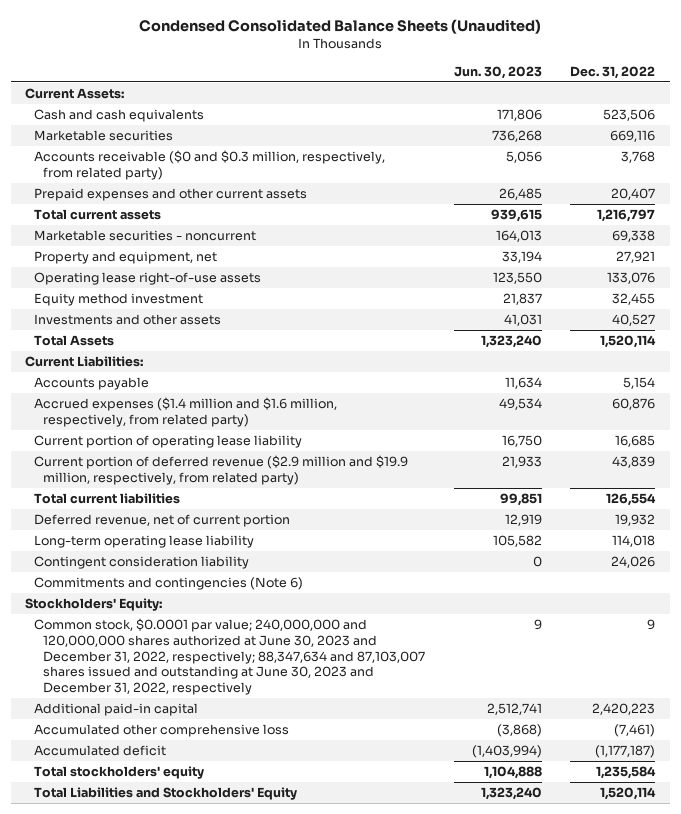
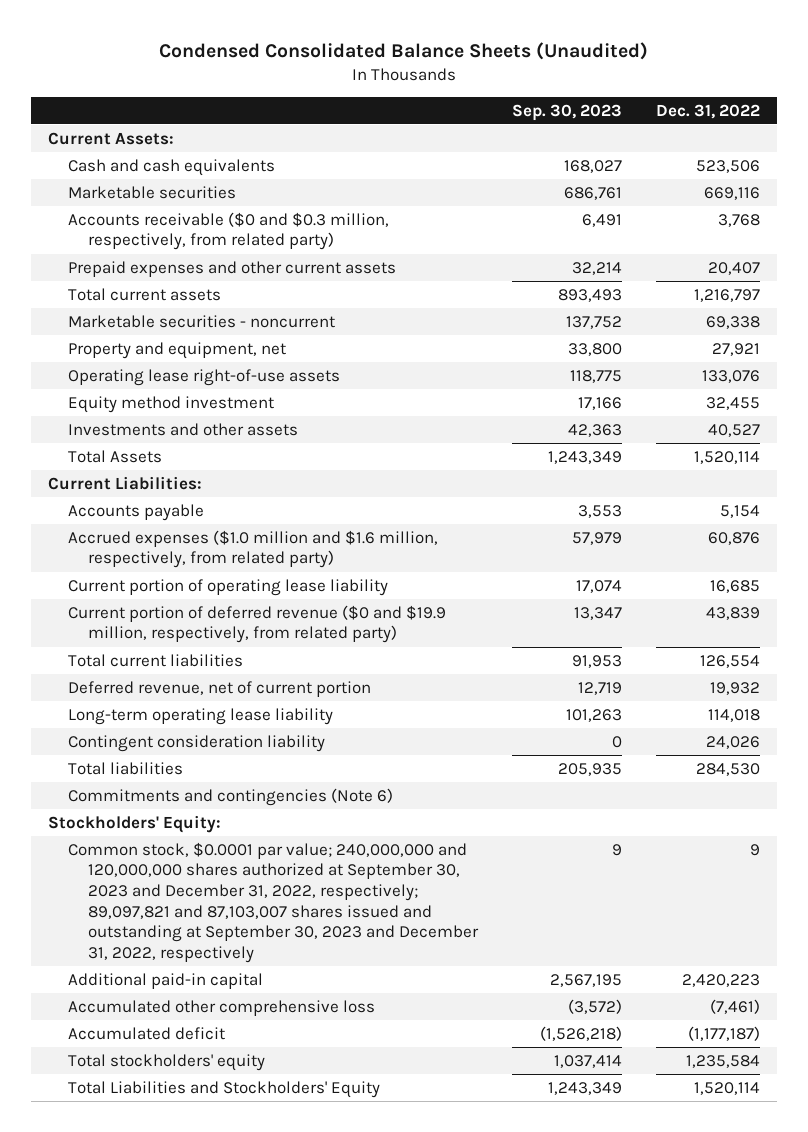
- | Jun. 30, 2023 | Dec. 31, 2022
+ | Sep. 30, 2023 | Dec. 31, 2022
- Accrued expenses ($1.4 million and $1.6 million, respectively, from related party) | 49,534 | 60,876
+ Accrued expenses ($1.0 million and $1.6 million, respectively, from related party) | 57,979 | 60,876
- Current portion of deferred revenue ($2.9 million and $19.9 million, respectively, from related party) | 21,933 | 43,839
+ Current portion of deferred revenue ($0 and $19.9 million, respectively, from related party) | 13,347 | 43,839
+ Total liabilities | 205,935 | 284,530
- Common stock, $0.0001 par value; 240,000,000 and 120,000,000 shares authorized at June 30, 2023 and December 31, 2022, respectively; 88,347,634 and 87,103,007 shares issued and outstanding at June 30, 2023 and December 31, 2022, respectively | 9 | 9
+ Common stock, $0.0001 par value; 240,000,000 and 120,000,000 shares authorized at September 30, 2023 and December 31, 2022, respectively; 89,097,821 and 87,103,007 shares issued and outstanding at September 30, 2023 and December 31, 2022, respectively | 9 | 9

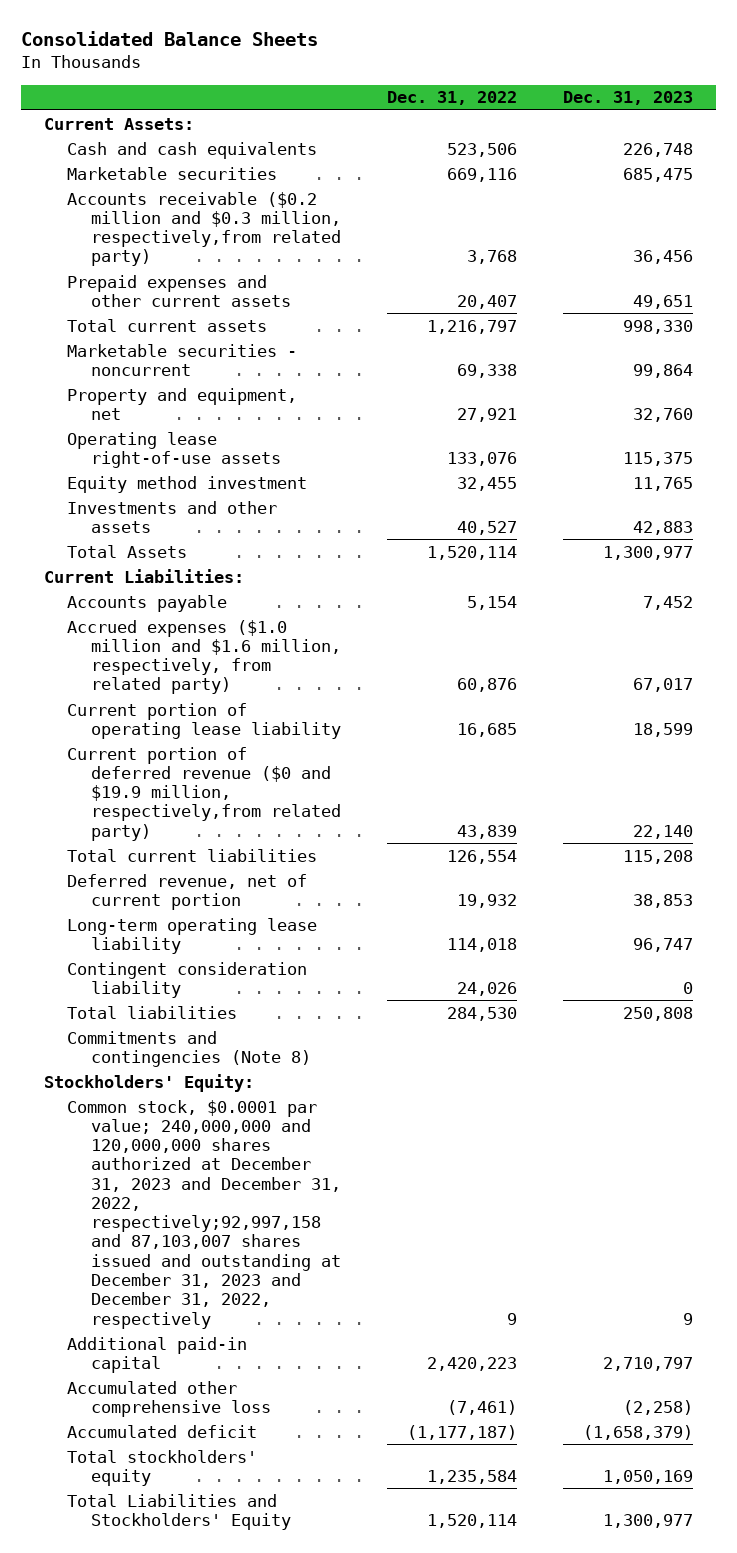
- Condensed Consolidated Balance Sheets (Unaudited)
+ Consolidated Balance Sheets
- | Sep. 30, 2023 | Dec. 31, 2022
+ | Dec. 31, 2022 | Dec. 31, 2023
- Accounts receivable ($0 and $0.3 million, respectively, from related party) | 6,491 | 3,768
+ Accounts receivable ($0.2 million and $0.3 million, respectively,from related party) | 3,768 | 36,456
- Current portion of deferred revenue ($0 and $19.9 million, respectively, from related party) | 13,347 | 43,839
+ Current portion of deferred revenue ($0 and $19.9 million, respectively,from related party) | 43,839 | 22,140
- Commitments and contingencies (Note 6)
+ Commitments and contingencies (Note 8)
- Common stock, $0.0001 par value; 240,000,000 and 120,000,000 shares authorized at September 30, 2023 and December 31, 2022, respectively; 89,097,821 and 87,103,007 shares issued and outstanding at September 30, 2023 and December 31, 2022, respectively | 9 | 9
+ Common stock, $0.0001 par value; 240,000,000 and 120,000,000 shares authorized at December 31, 2023 and December 31, 2022, respectively;92,997,158 and 87,103,007 shares issued and outstanding at December 31, 2023 and December 31, 2022, respectively | 9 | 9

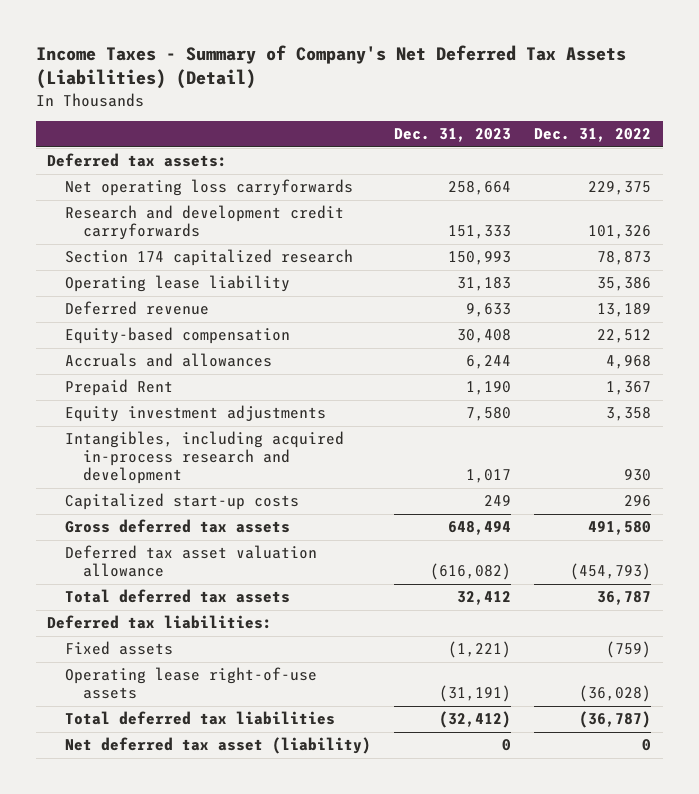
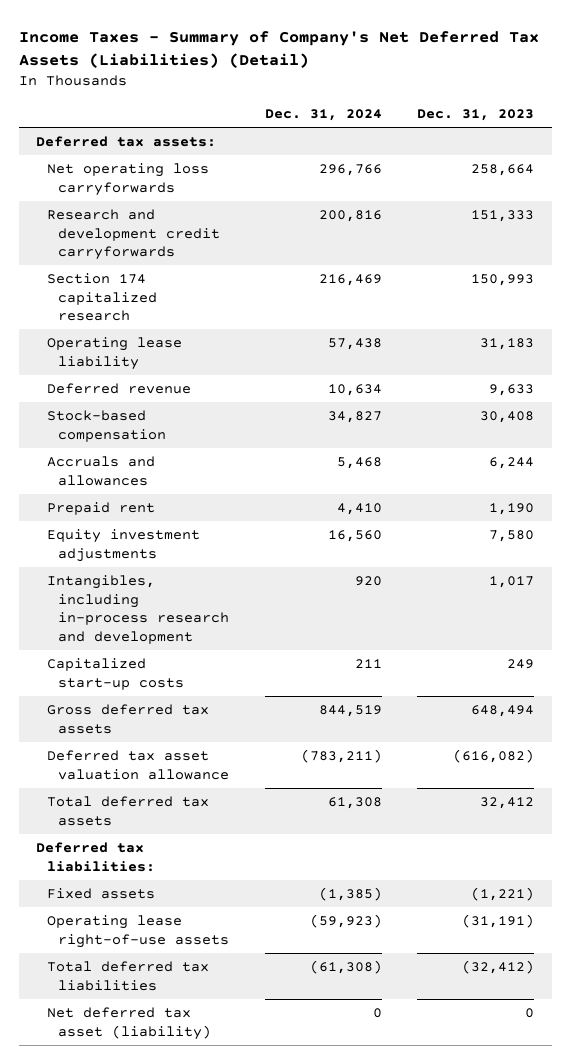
- | Dec. 31, 2023 | Dec. 31, 2022
+ | Dec. 31, 2024 | Dec. 31, 2023
- Equity-based compensation | 30,408 | 22,512
+ Stock-based compensation | 34,827 | 30,408
- Prepaid Rent | 1,190 | 1,367
+ Prepaid rent | 4,410 | 1,190
- Intangibles, including acquired in-process research and development | 1,017 | 930
+ Intangibles, including in-process research and development | 920 | 1,017

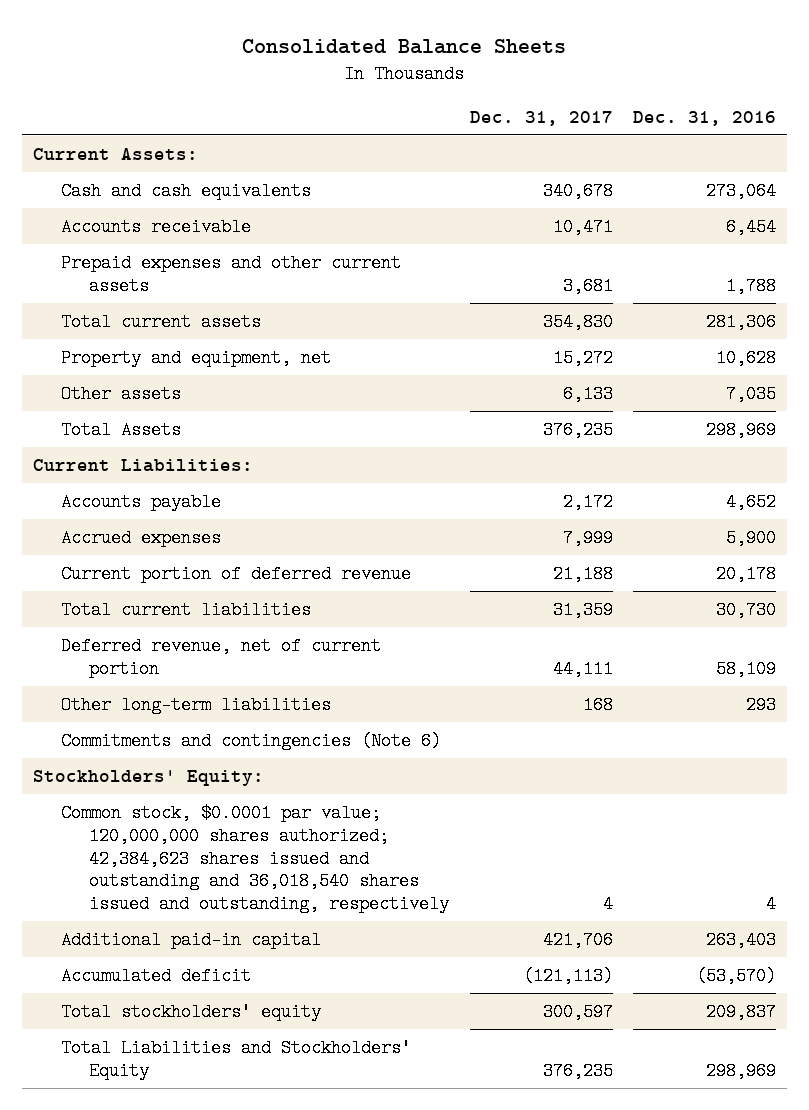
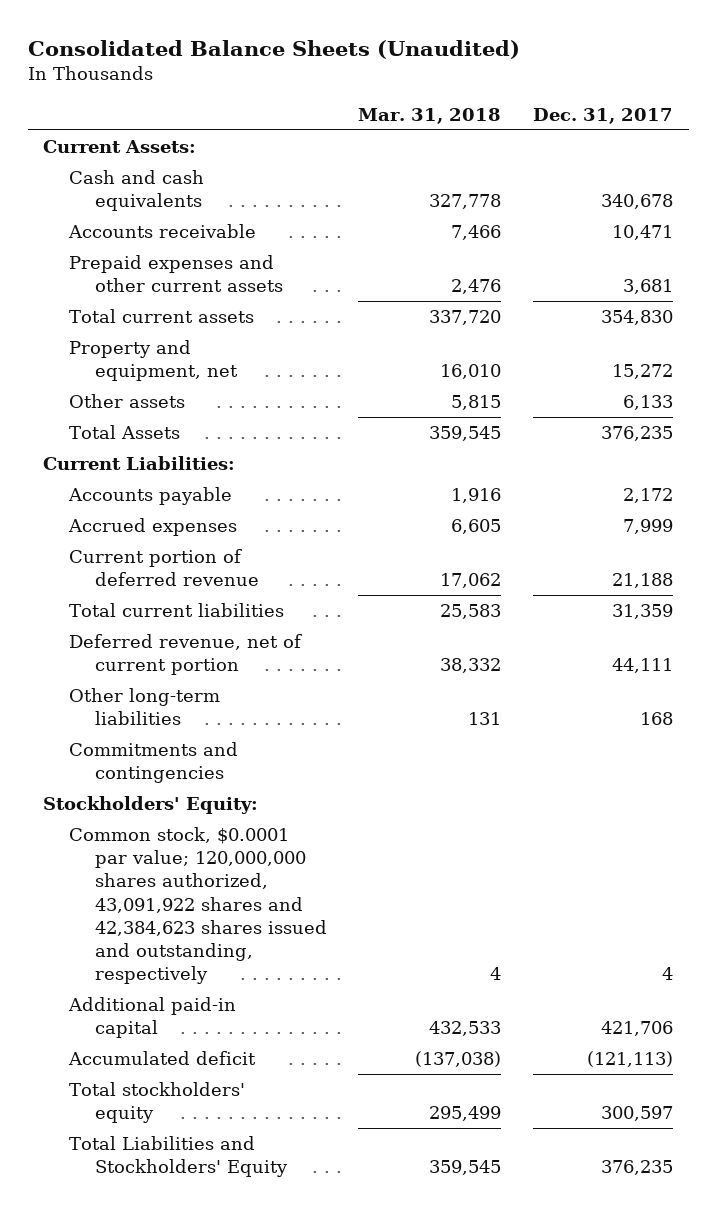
- Consolidated Balance Sheets
+ Consolidated Balance Sheets (Unaudited)
- | Dec. 31, 2017 | Dec. 31, 2016
+ | Mar. 31, 2018 | Dec. 31, 2017
- Commitments and contingencies (Note 6)
+ Commitments and contingencies
- Common stock, $0.0001 par value; 120,000,000 shares authorized; 42,384,623 shares issued and outstanding and 36,018,540 shares issued and outstanding, respectively | 4 | 4
+ Common stock, $0.0001 par value; 120,000,000 shares authorized, 43,091,922 shares and 42,384,623 shares issued and outstanding, respectively | 4 | 4

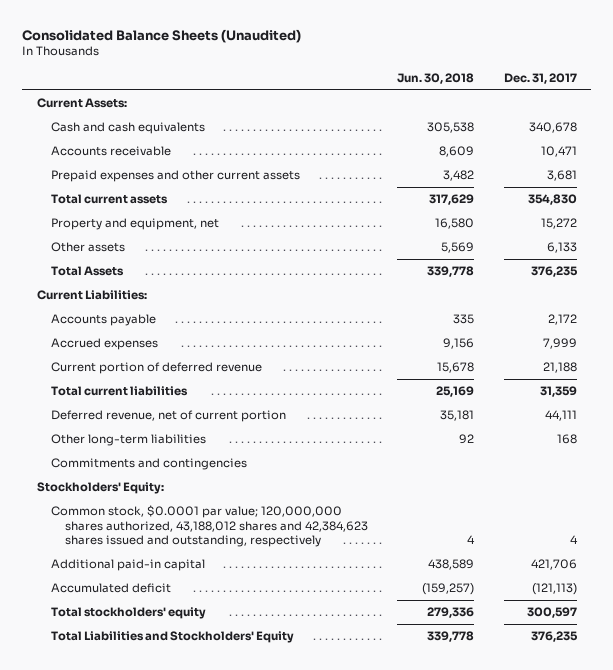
- | Mar. 31, 2018 | Dec. 31, 2017
+ | Jun. 30, 2018 | Dec. 31, 2017
- Common stock, $0.0001 par value; 120,000,000 shares authorized, 43,091,922 shares and 42,384,623 shares issued and outstanding, respectively | 4 | 4
+ Common stock, $0.0001 par value; 120,000,000 shares authorized, 43,188,012 shares and 42,384,623 shares issued and outstanding, respectively | 4 | 4

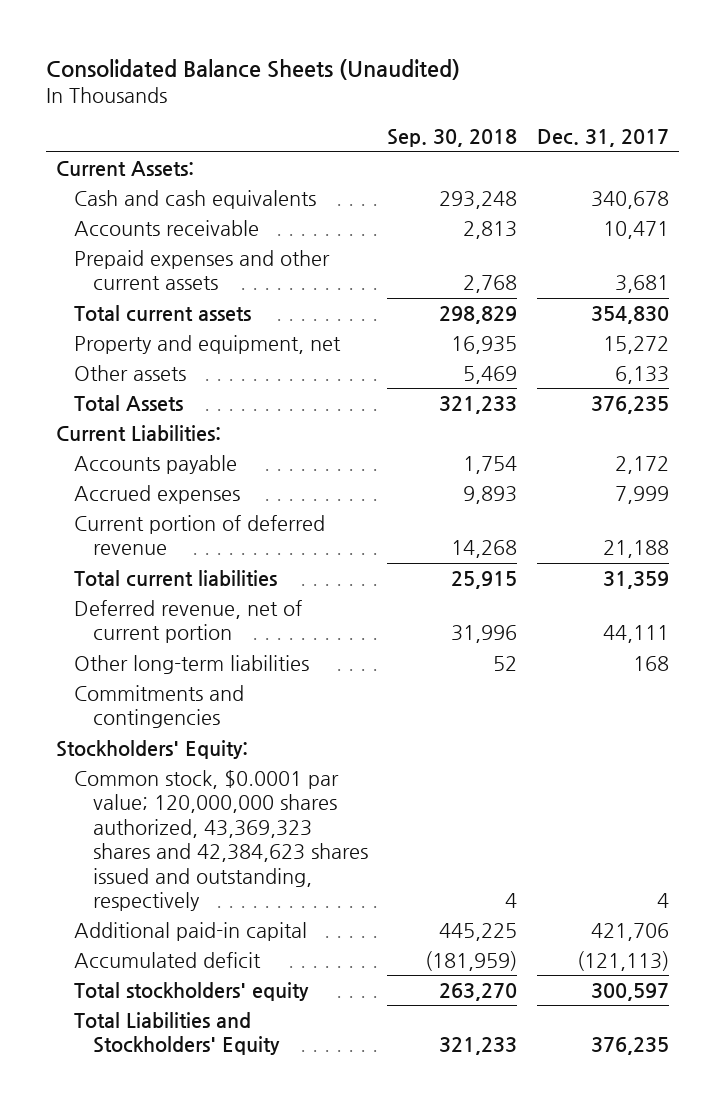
- | Jun. 30, 2018 | Dec. 31, 2017
+ | Sep. 30, 2018 | Dec. 31, 2017
- Common stock, $0.0001 par value; 120,000,000 shares authorized, 43,188,012 shares and 42,384,623 shares issued and outstanding, respectively | 4 | 4
+ Common stock, $0.0001 par value; 120,000,000 shares authorized, 43,369,323 shares and 42,384,623 shares issued and outstanding, respectively | 4 | 4

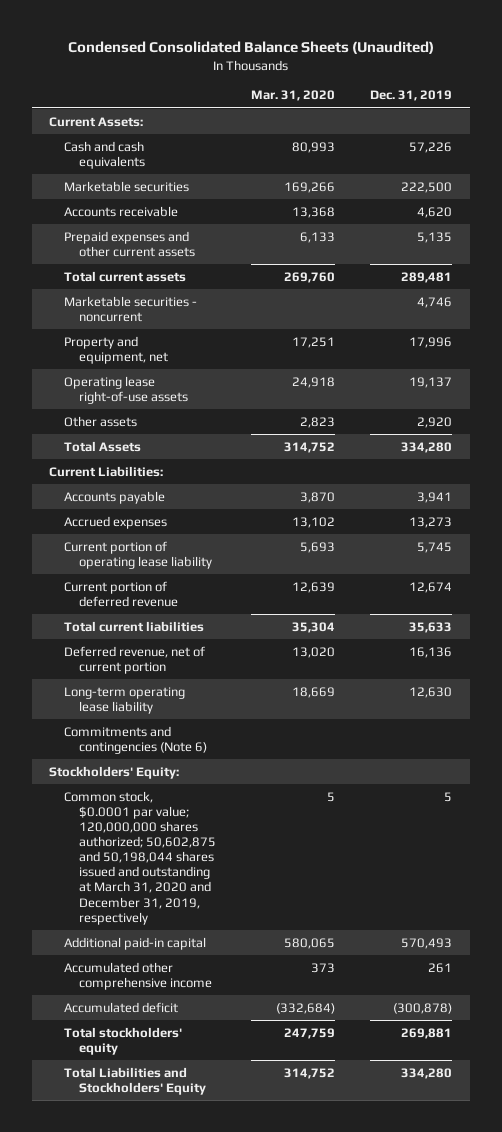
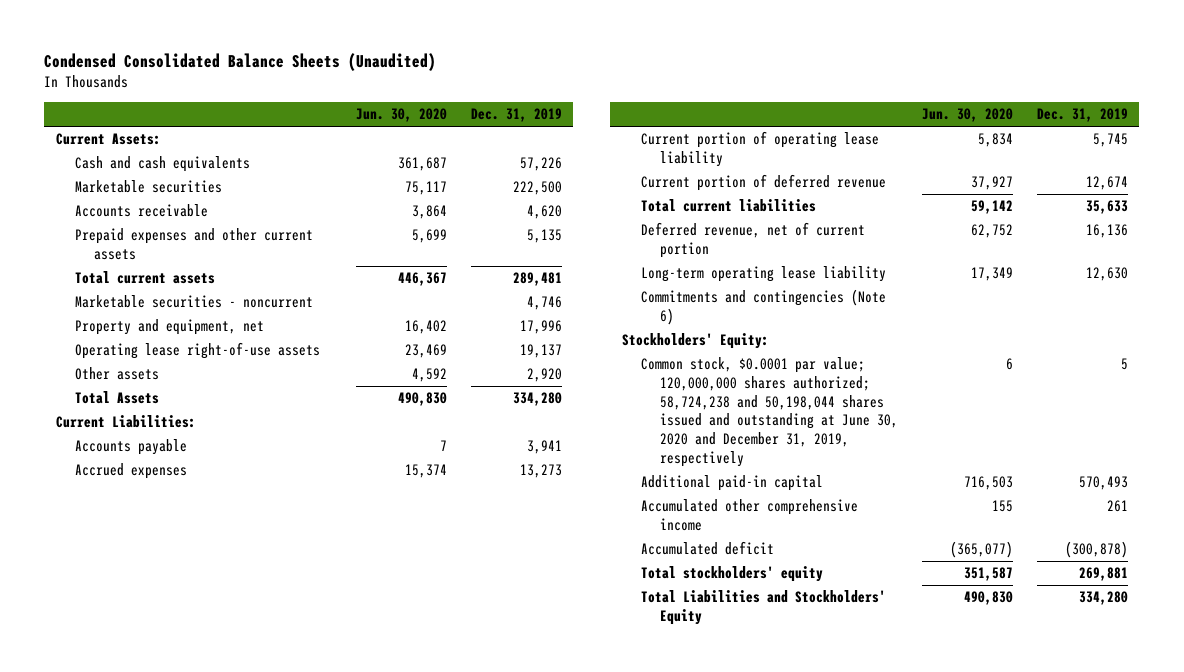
- | Mar. 31, 2020 | Dec. 31, 2019
+ | Jun. 30, 2020 | Dec. 31, 2019
- Common stock, $0.0001 par value; 120,000,000 shares authorized; 50,602,875 and 50,198,044 shares issued and outstanding at March 31, 2020 and December 31, 2019, respectively | 5 | 5
+ Common stock, $0.0001 par value; 120,000,000 shares authorized; 58,724,238 and 50,198,044 shares issued and outstanding at June 30, 2020 and December 31, 2019, respectively | 6 | 5

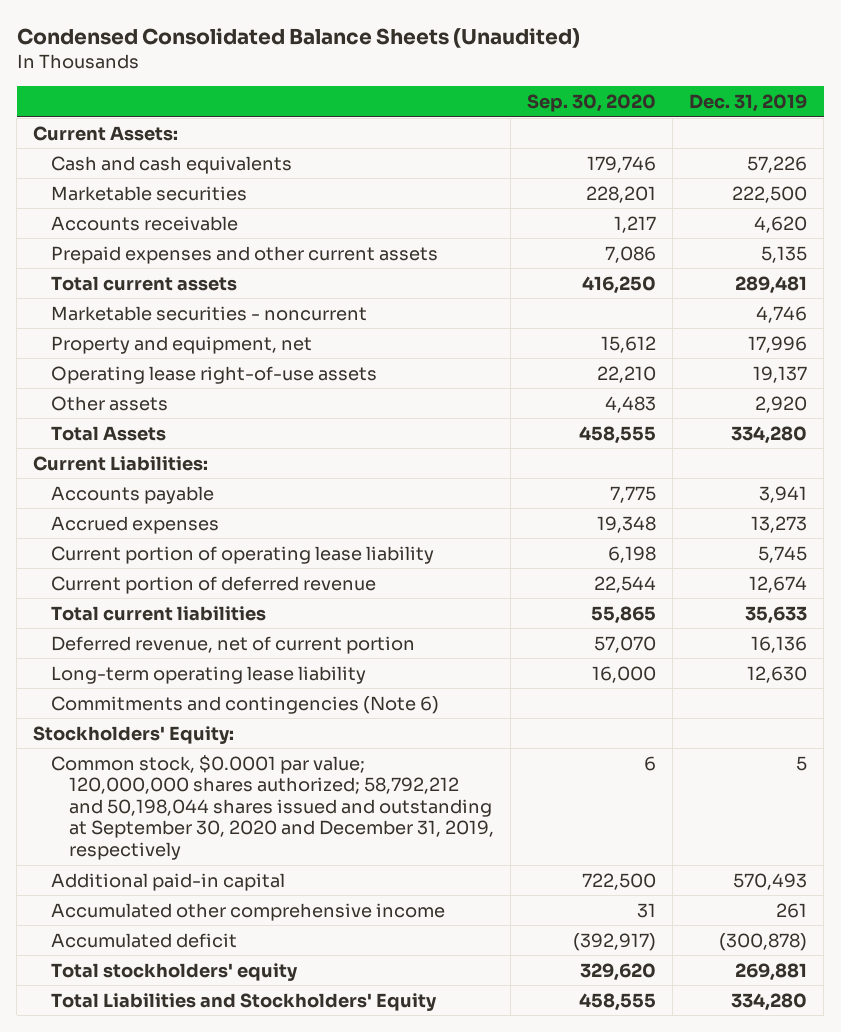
- | Jun. 30, 2020 | Dec. 31, 2019
+ | Sep. 30, 2020 | Dec. 31, 2019
- Common stock, $0.0001 par value; 120,000,000 shares authorized; 58,724,238 and 50,198,044 shares issued and outstanding at June 30, 2020 and December 31, 2019, respectively | 6 | 5
+ Common stock, $0.0001 par value; 120,000,000 shares authorized; 58,792,212 and 50,198,044 shares issued and outstanding at September 30, 2020 and December 31, 2019, respectively | 6 | 5

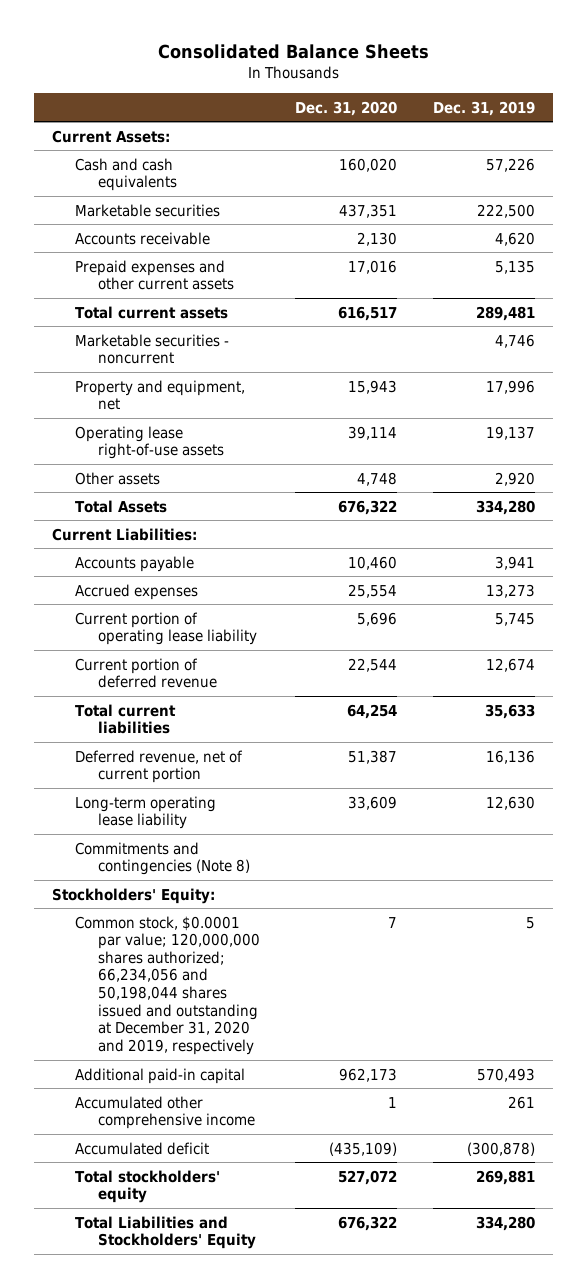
- Condensed Consolidated Balance Sheets (Unaudited)
+ Consolidated Balance Sheets
- | Sep. 30, 2020 | Dec. 31, 2019
+ | Dec. 31, 2020 | Dec. 31, 2019
- Commitments and contingencies (Note 6)
+ Commitments and contingencies (Note 8)
- Common stock, $0.0001 par value; 120,000,000 shares authorized; 58,792,212 and 50,198,044 shares issued and outstanding at September 30, 2020 and December 31, 2019, respectively | 6 | 5
+ Common stock, $0.0001 par value; 120,000,000 shares authorized; 66,234,056 and 50,198,044 shares issued and outstanding at December 31, 2020 and 2019, respectively | 7 | 5

